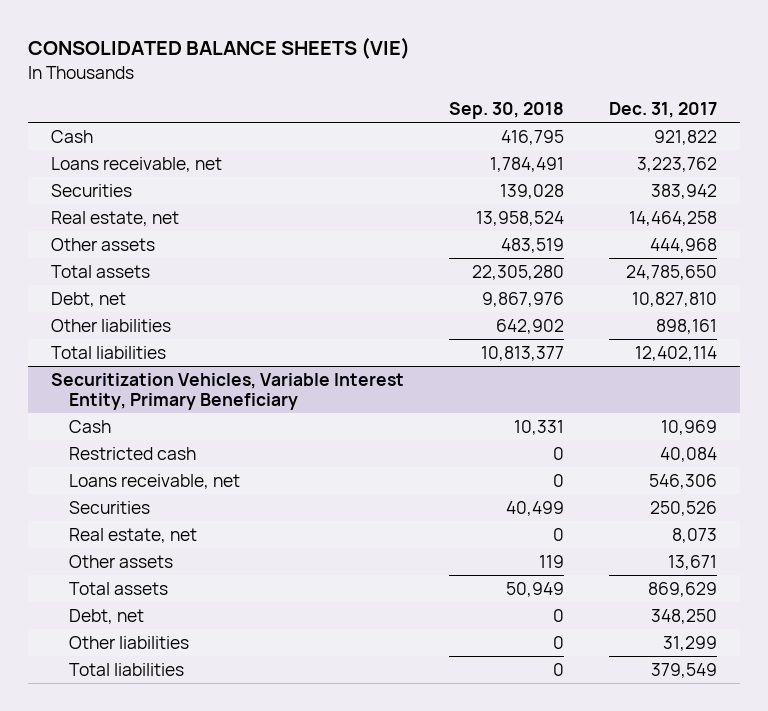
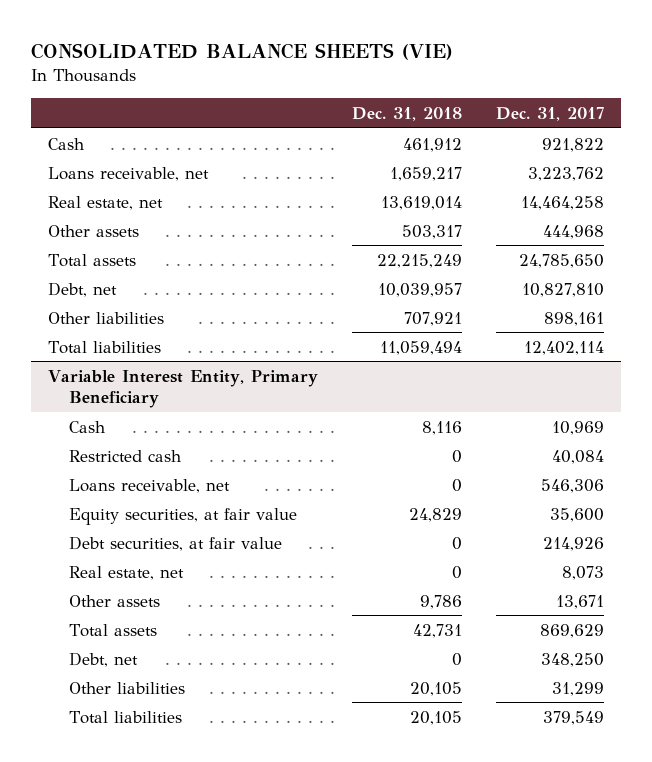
- | Sep. 30, 2018 | Dec. 31, 2017
+ | Dec. 31, 2018 | Dec. 31, 2017
- Securities | 139,028 | 383,942
- Securitization Vehicles, Variable Interest Entity, Primary Beneficiary
+ Variable Interest Entity, Primary Beneficiary
- Securities | 40,499 | 250,526
+ Equity securities, at fair value | 24,829 | 35,600
+ Debt securities, at fair value | 0 | 214,926

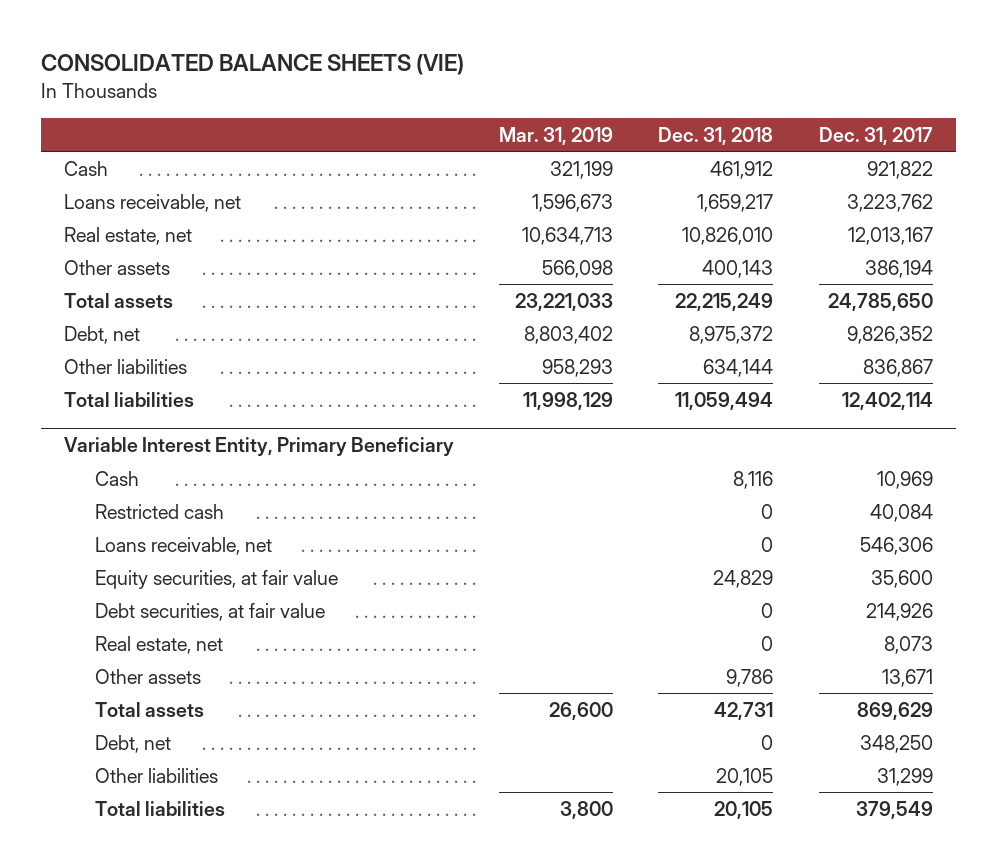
- | Dec. 31, 2018 | Dec. 31, 2017
+ | Mar. 31, 2019 | Dec. 31, 2018 | Dec. 31, 2017
- Real estate, net | 13,619,014 | 14,464,258
- Other assets | 503,317 | 444,968
+ Real estate, net | 10,634,713 | 10,826,010 | 12,013,167
+ Other assets | 566,098 | 400,143 | 386,194
- Debt, net | 10,039,957 | 10,827,810
- Other liabilities | 707,921 | 898,161
+ Debt, net | 8,803,402 | 8,975,372 | 9,826,352
+ Other liabilities | 958,293 | 634,144 | 836,867

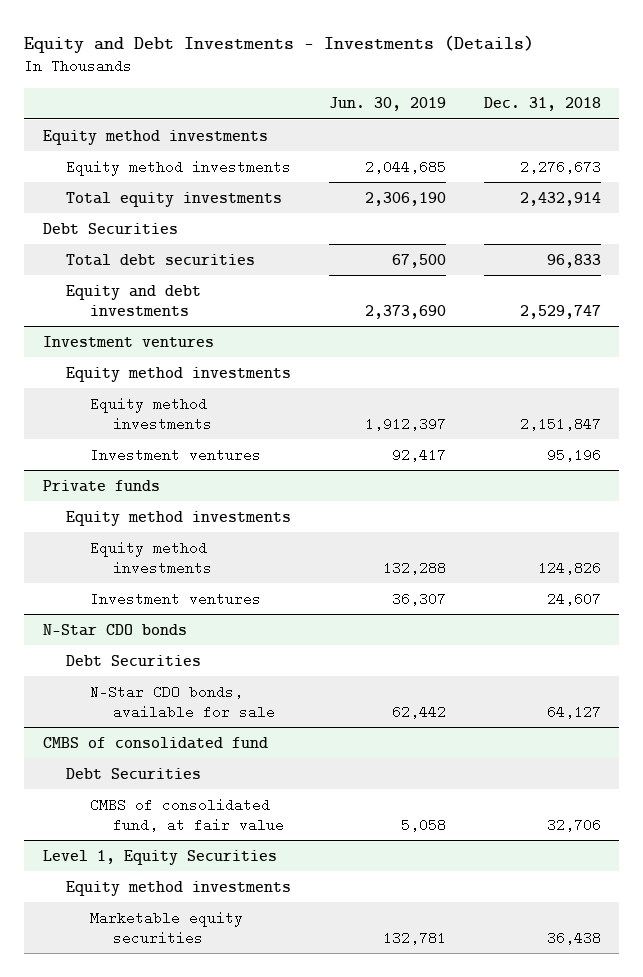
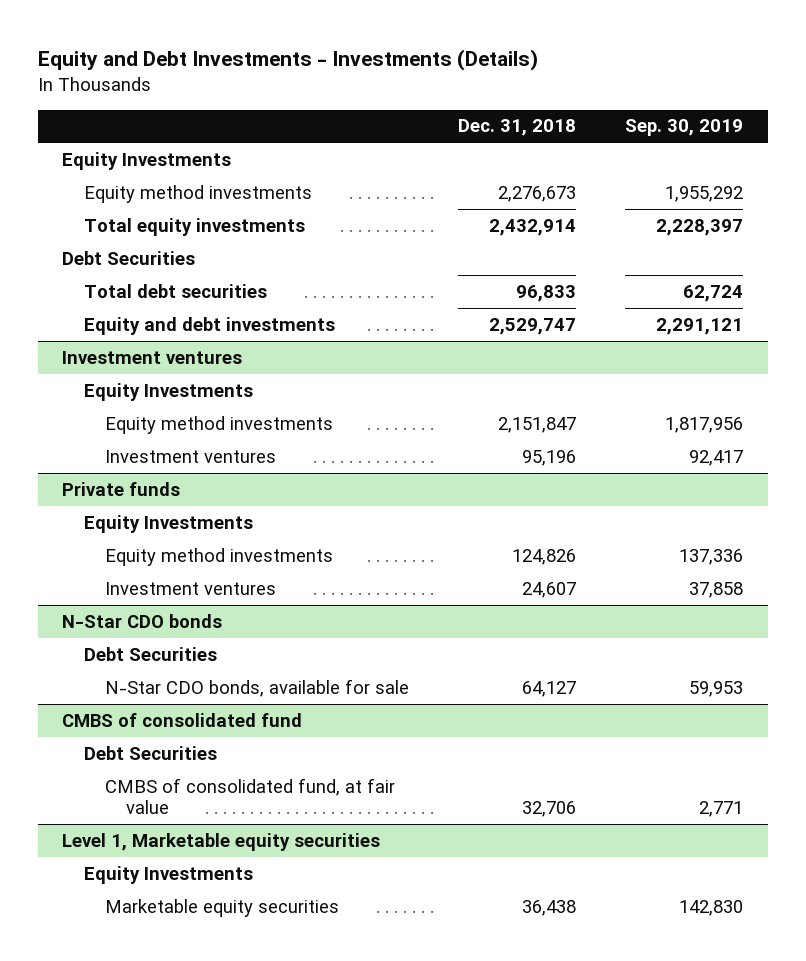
- | Jun. 30, 2019 | Dec. 31, 2018
+ | Dec. 31, 2018 | Sep. 30, 2019
- Equity method investments
+ Equity Investments
@ Investment ventures
- Equity method investments
+ Equity Investments
@ Private funds
- Equity method investments
+ Equity Investments
- Level 1, Equity Securities
- Equity method investments
+ Level 1, Marketable equity securities
+ Equity Investments

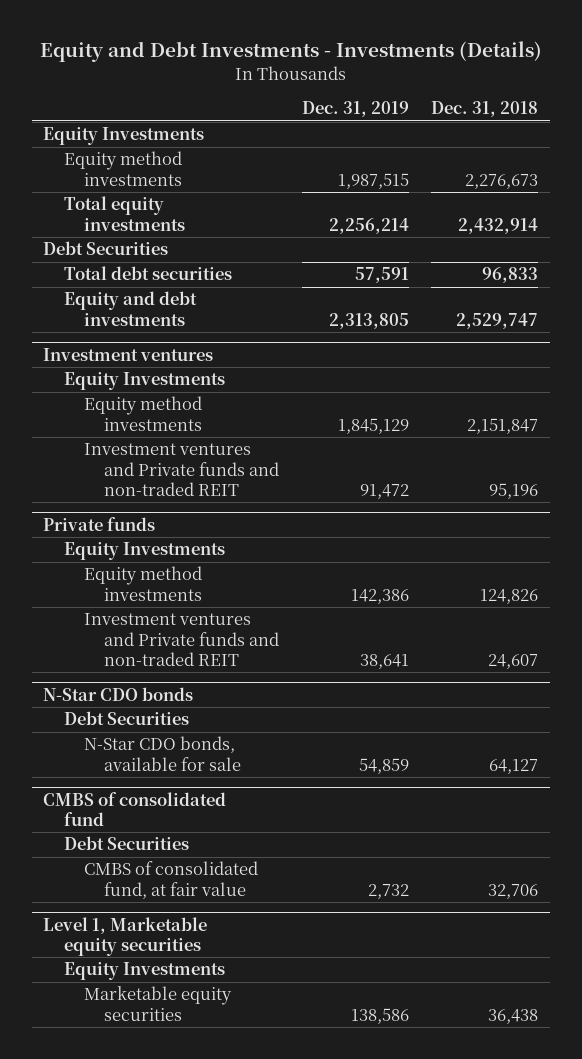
- | Dec. 31, 2018 | Sep. 30, 2019
+ | Dec. 31, 2019 | Dec. 31, 2018
@ Investment ventures
- Investment ventures | 95,196 | 92,417
+ Investment ventures and Private funds and non-traded REIT | 91,472 | 95,196
@ Private funds
- Investment ventures | 24,607 | 37,858
+ Investment ventures and Private funds and non-traded REIT | 38,641 | 24,607

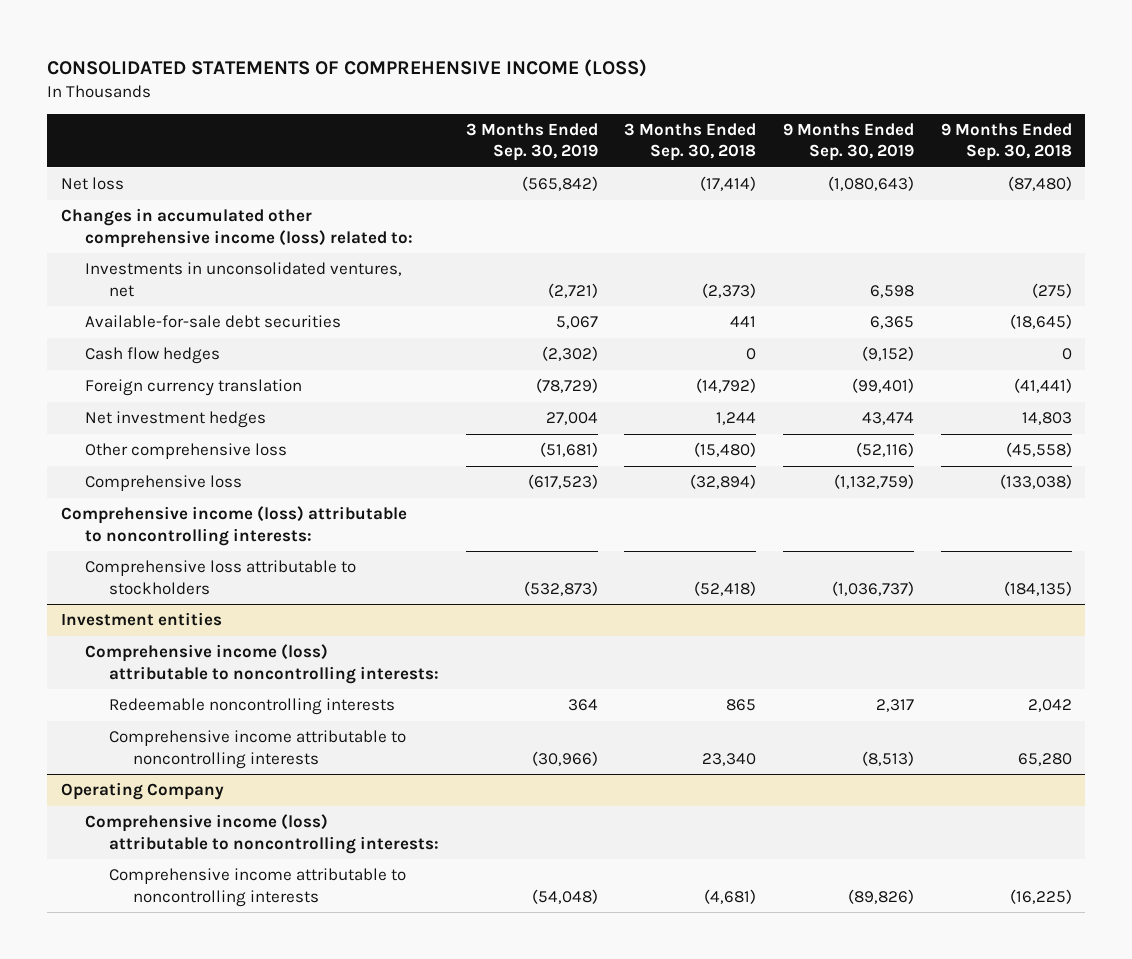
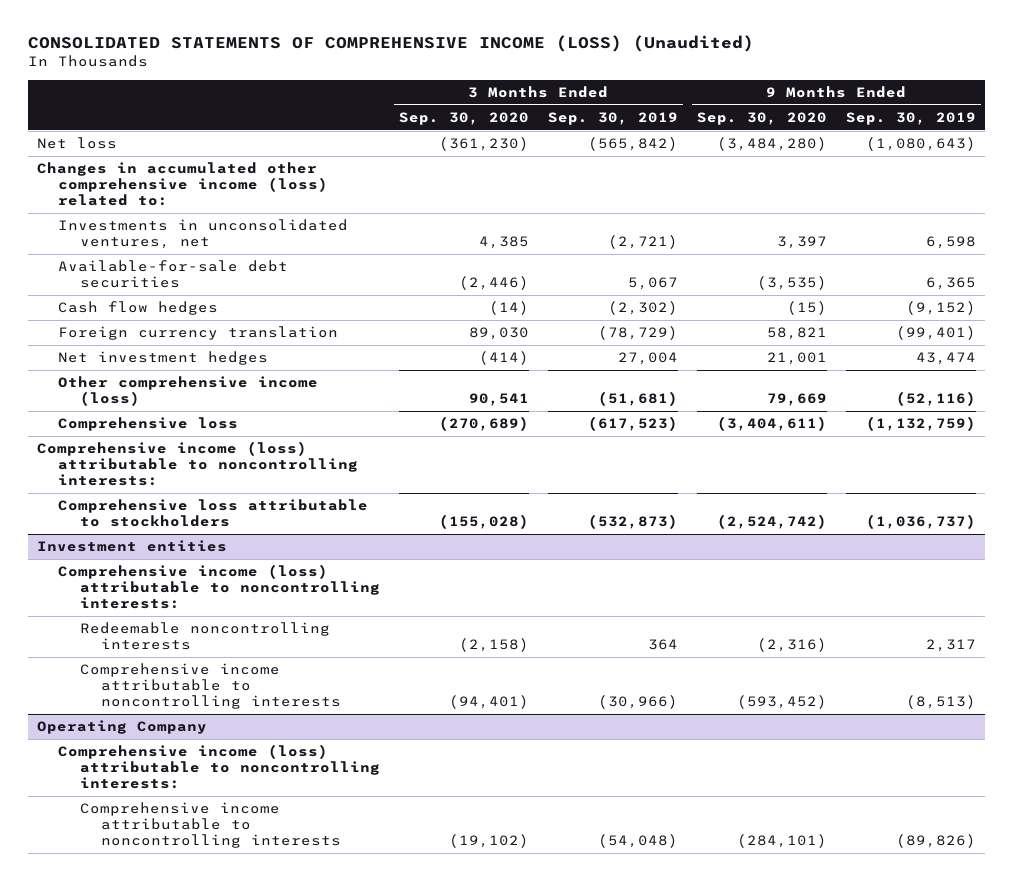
- CONSOLIDATED STATEMENTS OF COMPREHENSIVE INCOME (LOSS)
+ CONSOLIDATED STATEMENTS OF COMPREHENSIVE INCOME (LOSS) (Unaudited)
- | 3 Months Ended Sep. 30, 2019 | 3 Months Ended Sep. 30, 2018 | 9 Months Ended Sep. 30, 2019 | 9 Months Ended Sep. 30, 2018
+ | 3 Months Ended Sep. 30, 2020 | 3 Months Ended Sep. 30, 2019 | 9 Months Ended Sep. 30, 2020 | 9 Months Ended Sep. 30, 2019
- Other comprehensive loss | (51,681) | (15,480) | (52,116) | (45,558)
+ Other comprehensive income (loss) | 90,541 | (51,681) | 79,669 | (52,116)

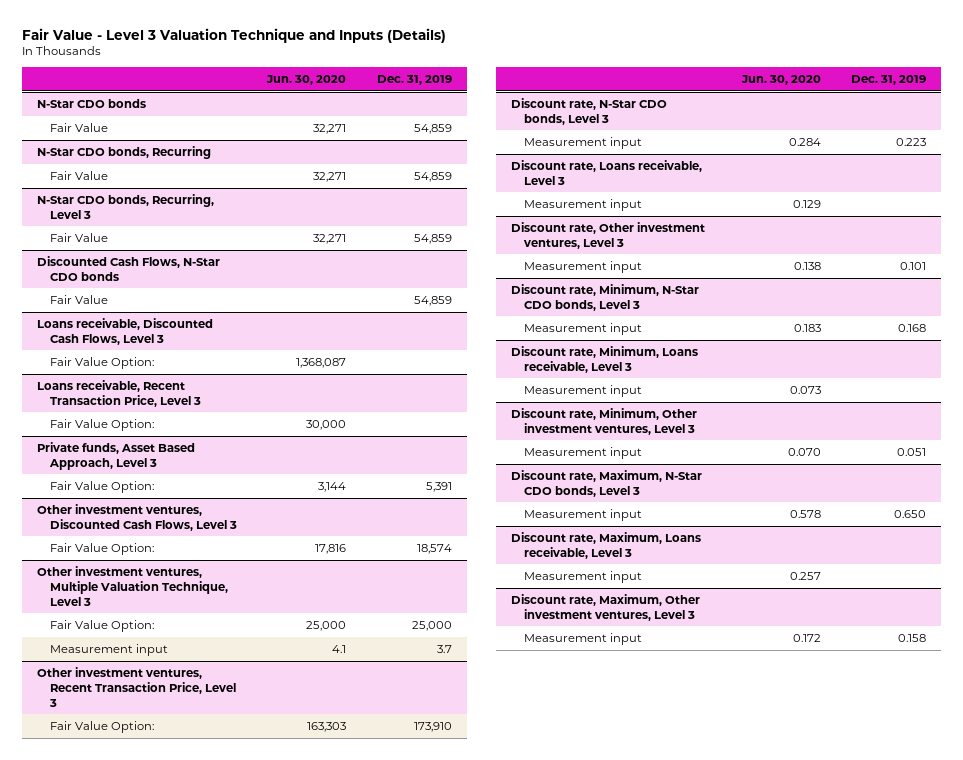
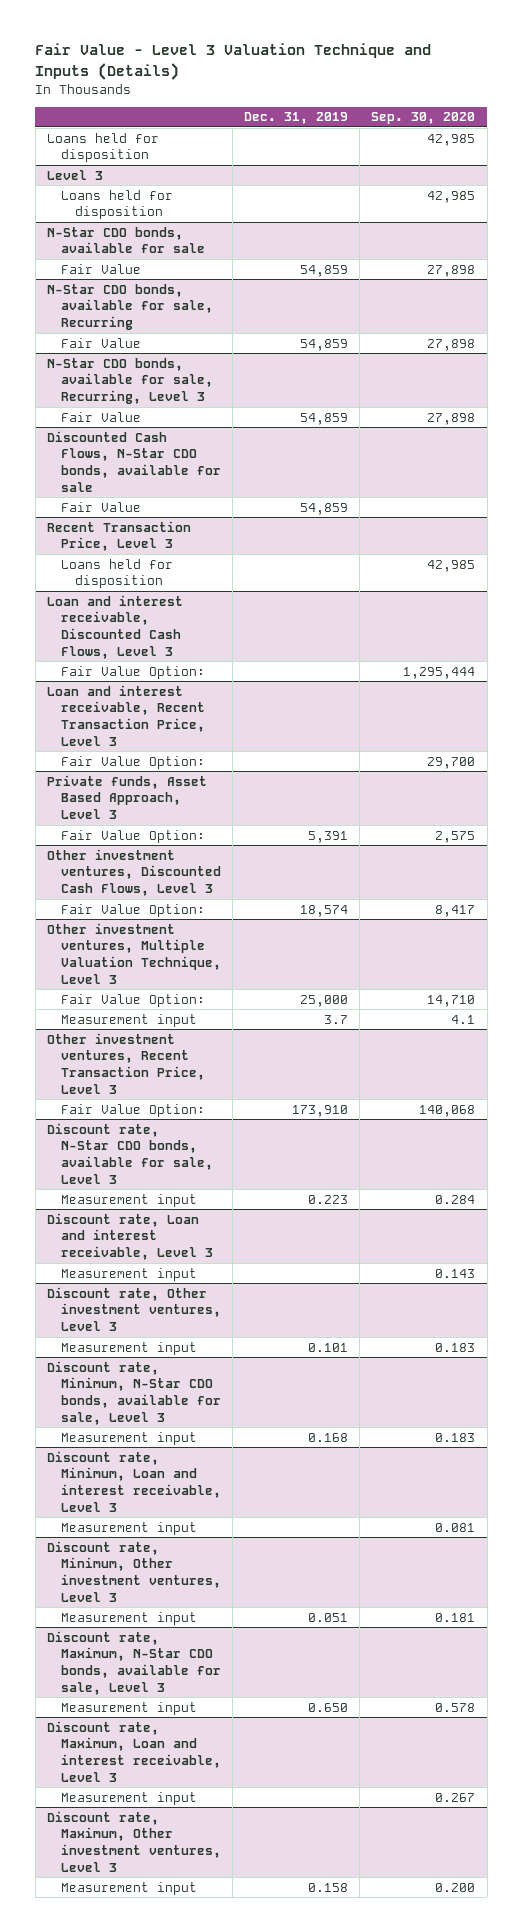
- | Jun. 30, 2020 | Dec. 31, 2019
+ | Dec. 31, 2019 | Sep. 30, 2020
- N-Star CDO bonds
+ Loans held for disposition | | 42,985
+ Level 3
+ Loans held for disposition | | 42,985
+ N-Star CDO bonds, available for sale
- N-Star CDO bonds, Recurring
+ N-Star CDO bonds, available for sale, Recurring
- N-Star CDO bonds, Recurring, Level 3
+ N-Star CDO bonds, available for sale, Recurring, Level 3
- Discounted Cash Flows, N-Star CDO bonds
+ Discounted Cash Flows, N-Star CDO bonds, available for sale
- Loans receivable, Discounted Cash Flows, Level 3
+ Recent Transaction Price, Level 3
+ Loans held for disposition | | 42,985
+ Loan and interest receivable, Discounted Cash Flows, Level 3
- Loans receivable, Recent Transaction Price, Level 3
+ Loan and interest receivable, Recent Transaction Price, Level 3
- Discount rate, N-Star CDO bonds, Level 3
+ Discount rate, N-Star CDO bonds, available for sale, Level 3
- Discount rate, Loans receivable, Level 3
+ Discount rate, Loan and interest receivable, Level 3
- Discount rate, Minimum, N-Star CDO bonds, Level 3
+ Discount rate, Minimum, N-Star CDO bonds, available for sale, Level 3
- Discount rate, Minimum, Loans receivable, Level 3
+ Discount rate, Minimum, Loan and interest receivable, Level 3
- Discount rate, Maximum, N-Star CDO bonds, Level 3
+ Discount rate, Maximum, N-Star CDO bonds, available for sale, Level 3
- Discount rate, Maximum, Loans receivable, Level 3
+ Discount rate, Maximum, Loan and interest receivable, Level 3

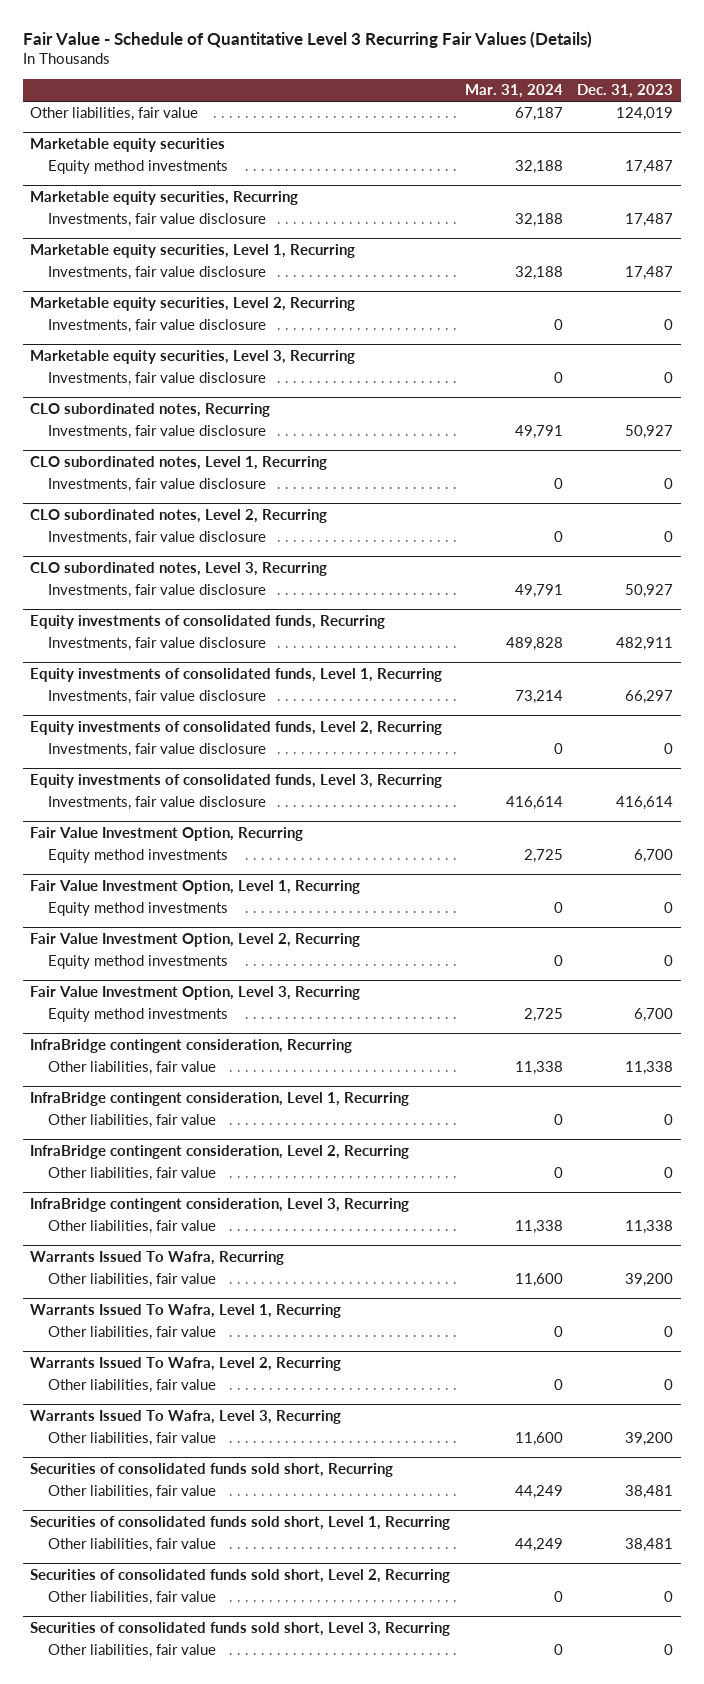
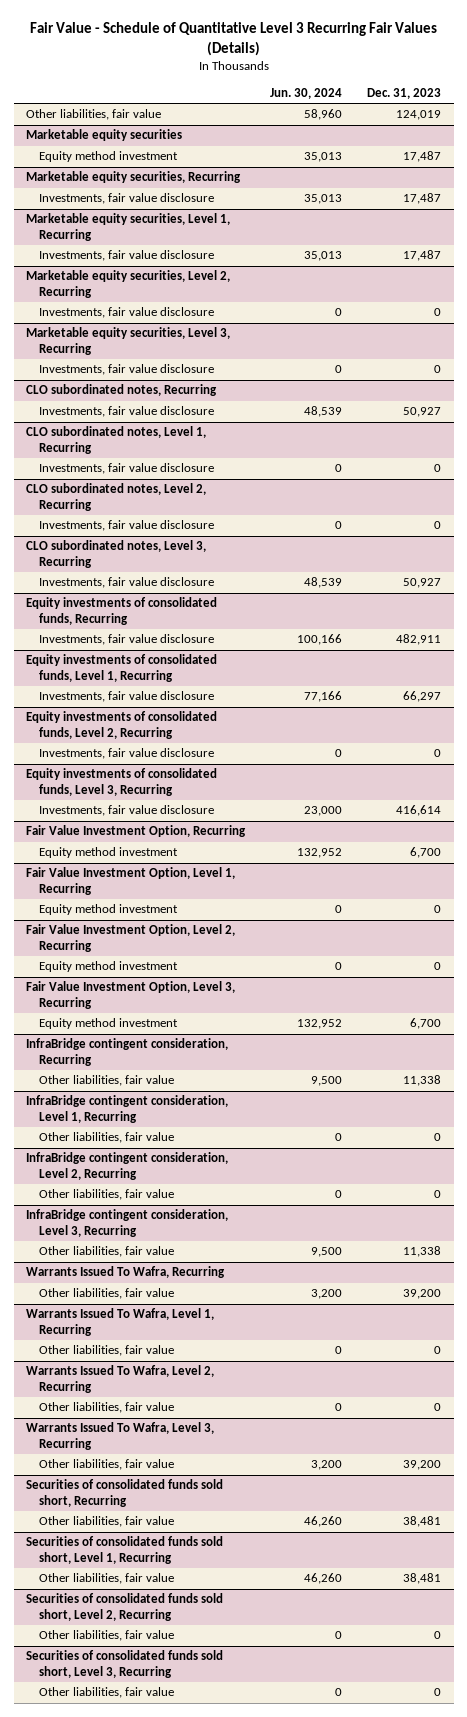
- | Mar. 31, 2024 | Dec. 31, 2023
+ | Jun. 30, 2024 | Dec. 31, 2023
@ Marketable equity securities
- Equity method investments | 32,188 | 17,487
+ Equity method investment | 35,013 | 17,487
@ Fair Value Investment Option, Recurring
- Equity method investments | 2,725 | 6,700
+ Equity method investment | 132,952 | 6,700
@ Fair Value Investment Option, Level 1, Recurring
- Equity method investments | 0 | 0
+ Equity method investment | 0 | 0
@ Fair Value Investment Option, Level 2, Recurring
- Equity method investments | 0 | 0
+ Equity method investment | 0 | 0
@ Fair Value Investment Option, Level 3, Recurring
- Equity method investments | 2,725 | 6,700
+ Equity method investment | 132,952 | 6,700

